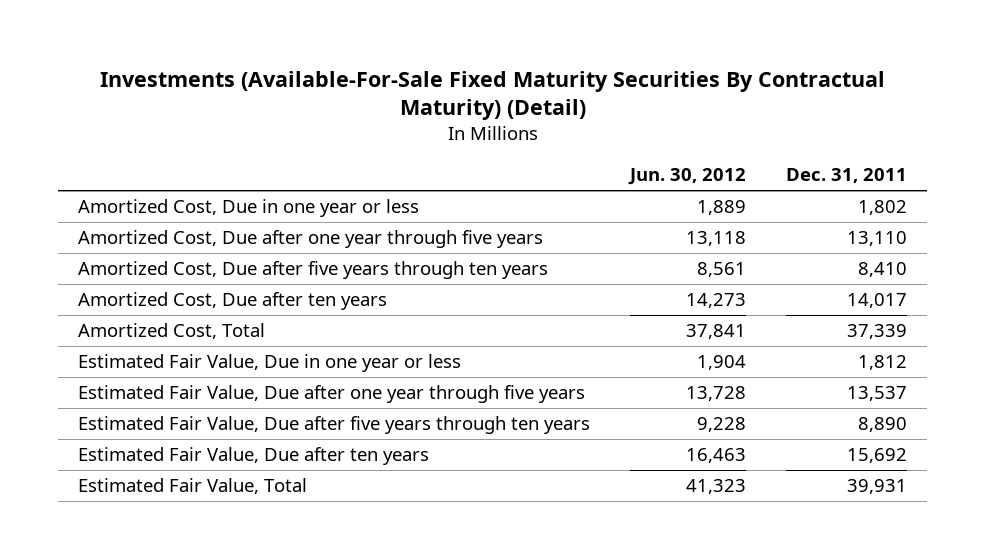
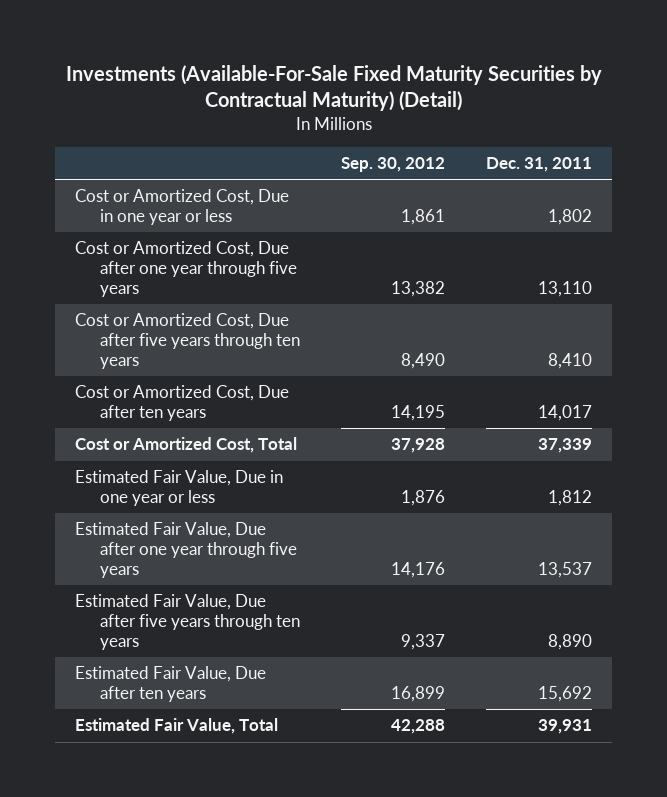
- Investments (Available-For-Sale Fixed Maturity Securities By Contractual Maturity) (Detail)
+ Investments (Available-For-Sale Fixed Maturity Securities by Contractual Maturity) (Detail)
- | Jun. 30, 2012 | Dec. 31, 2011
+ | Sep. 30, 2012 | Dec. 31, 2011
- Amortized Cost, Due in one year or less | 1,889 | 1,802
- Amortized Cost, Due after one year through five years | 13,118 | 13,110
- Amortized Cost, Due after five years through ten years | 8,561 | 8,410
- Amortized Cost, Due after ten years | 14,273 | 14,017
- Amortized Cost, Total | 37,841 | 37,339
+ Cost or Amortized Cost, Due in one year or less | 1,861 | 1,802
+ Cost or Amortized Cost, Due after one year through five years | 13,382 | 13,110
+ Cost or Amortized Cost, Due after five years through ten years | 8,490 | 8,410
+ Cost or Amortized Cost, Due after ten years | 14,195 | 14,017
+ Cost or Amortized Cost, Total | 37,928 | 37,339

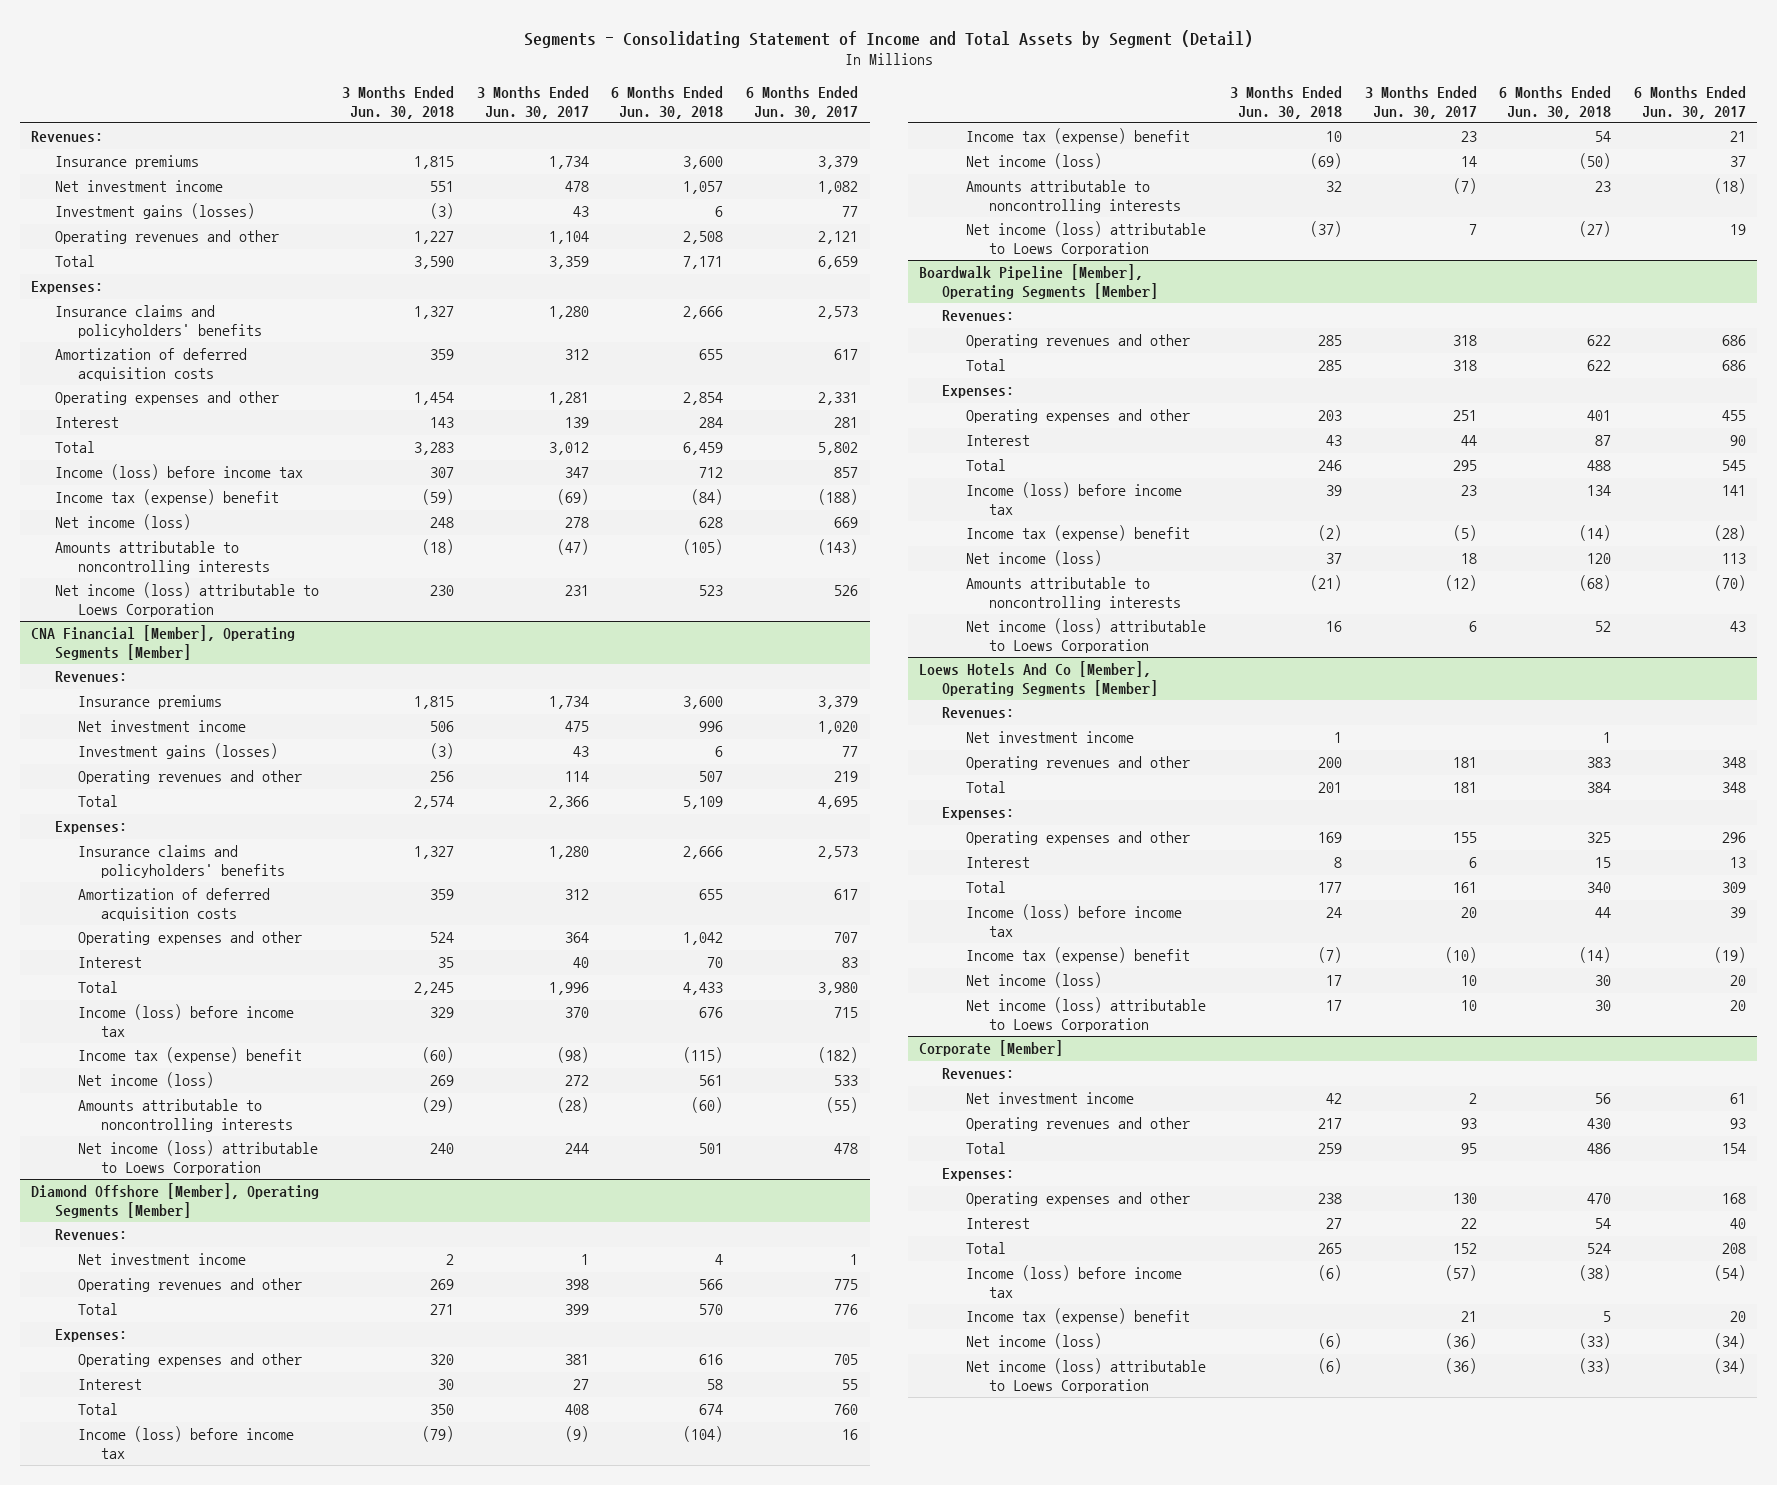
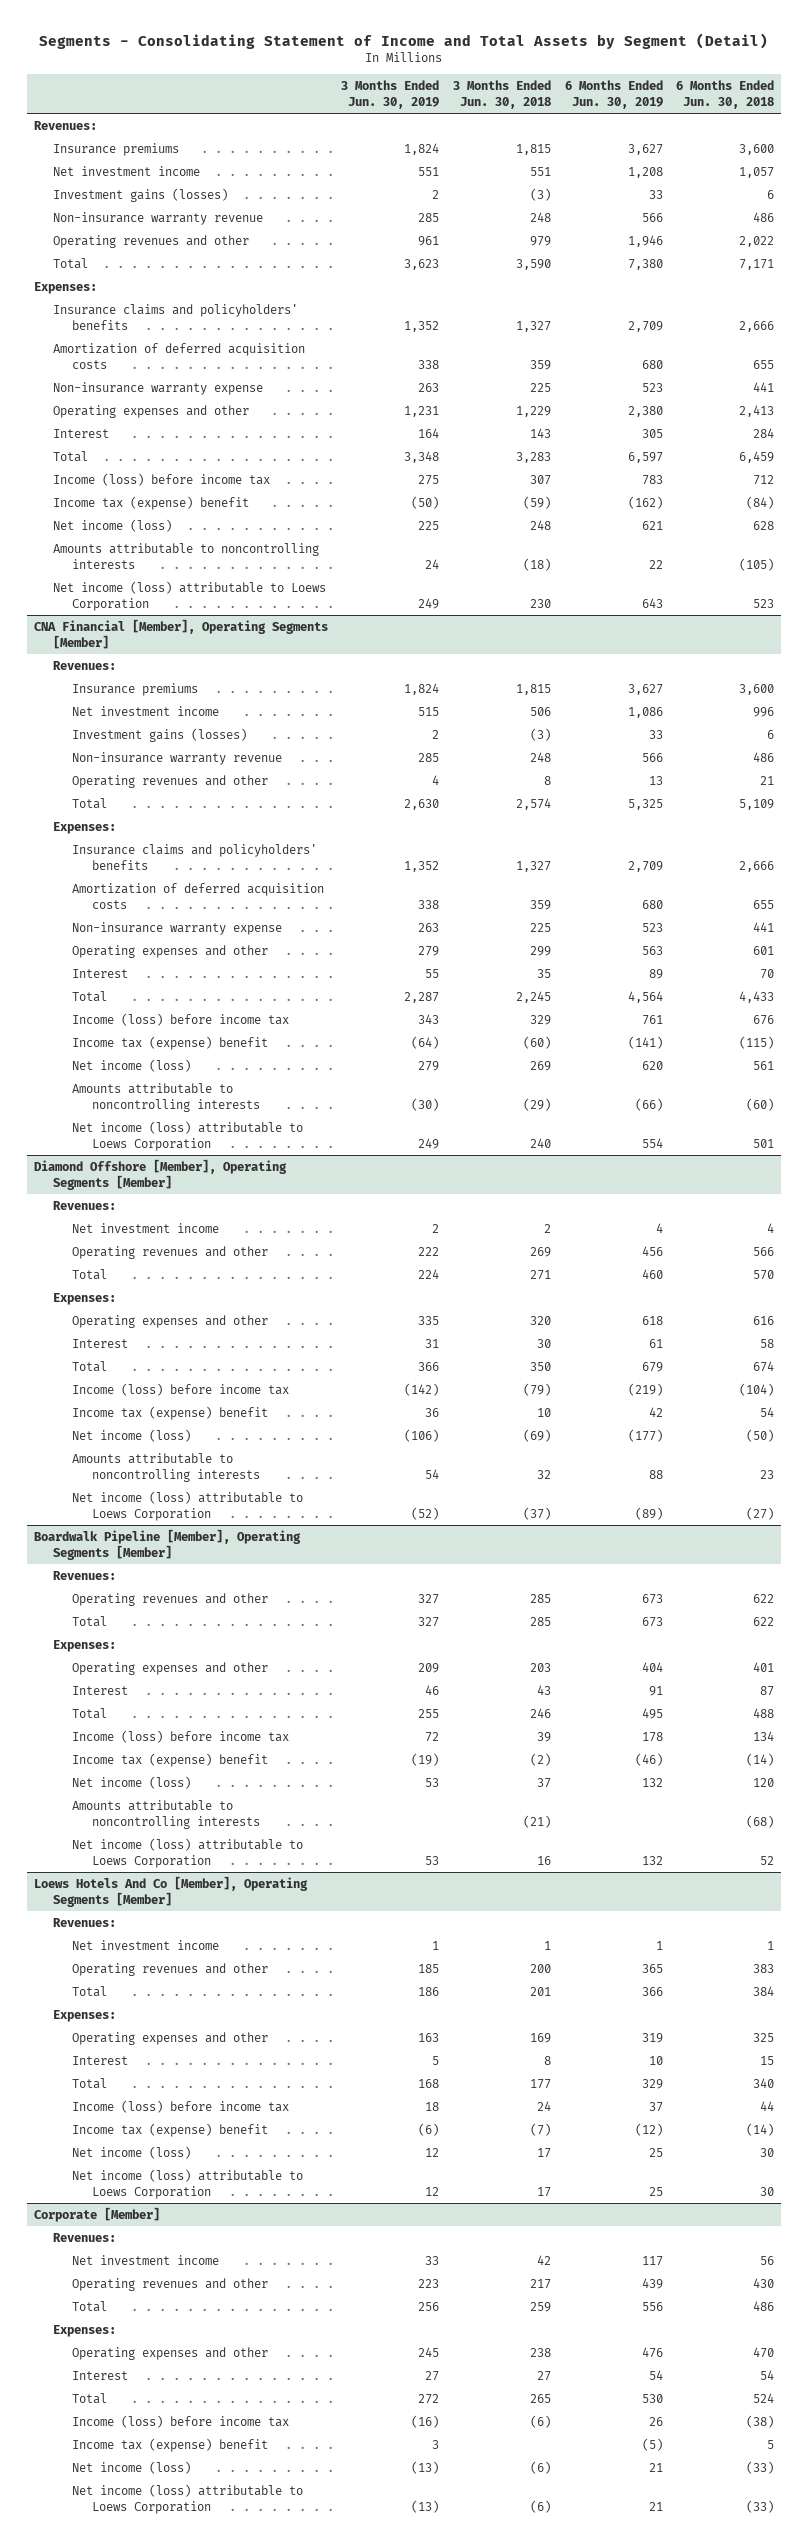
- | 3 Months Ended Jun. 30, 2018 | 3 Months Ended Jun. 30, 2017 | 6 Months Ended Jun. 30, 2018 | 6 Months Ended Jun. 30, 2017
+ | 3 Months Ended Jun. 30, 2019 | 3 Months Ended Jun. 30, 2018 | 6 Months Ended Jun. 30, 2019 | 6 Months Ended Jun. 30, 2018
- Operating revenues and other | 1,227 | 1,104 | 2,508 | 2,121
+ Non-insurance warranty revenue | 285 | 248 | 566 | 486
+ Operating revenues and other | 961 | 979 | 1,946 | 2,022
- Operating expenses and other | 1,454 | 1,281 | 2,854 | 2,331
+ Non-insurance warranty expense | 263 | 225 | 523 | 441
+ Operating expenses and other | 1,231 | 1,229 | 2,380 | 2,413
@ CNA Financial [Member], Operating Segments [Member]
- Operating revenues and other | 256 | 114 | 507 | 219
+ Non-insurance warranty revenue | 285 | 248 | 566 | 486
+ Operating revenues and other | 4 | 8 | 13 | 21
- Operating expenses and other | 524 | 364 | 1,042 | 707
+ Non-insurance warranty expense | 263 | 225 | 523 | 441
+ Operating expenses and other | 279 | 299 | 563 | 601

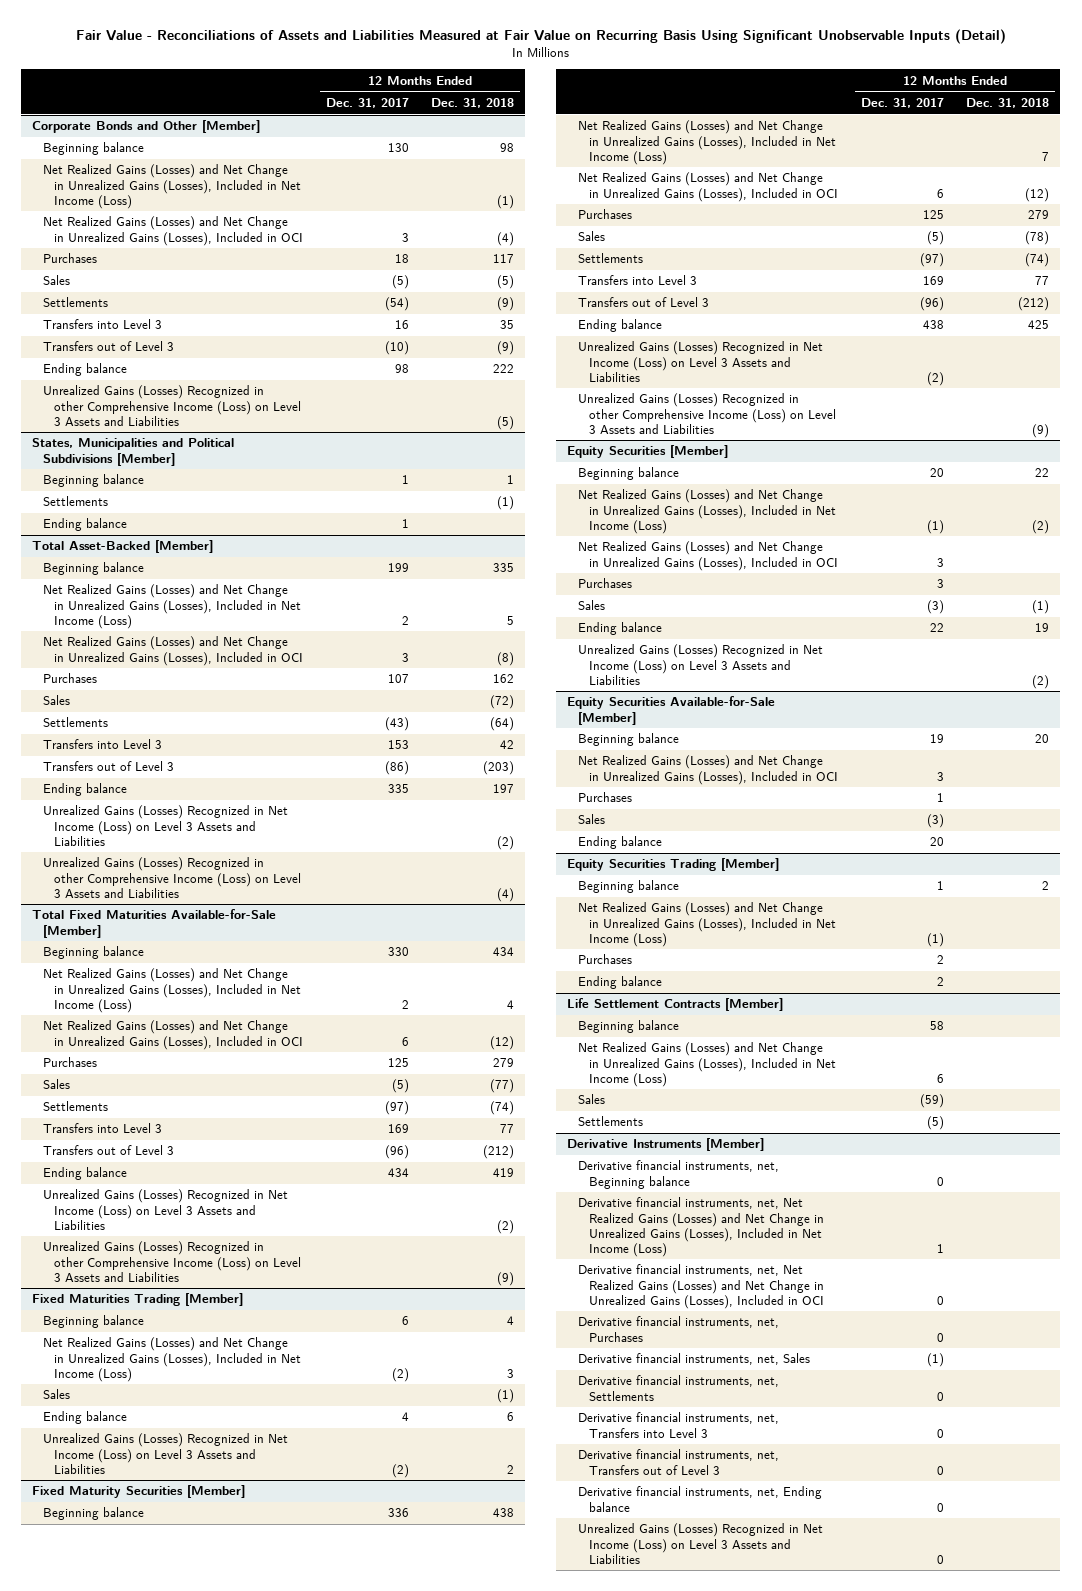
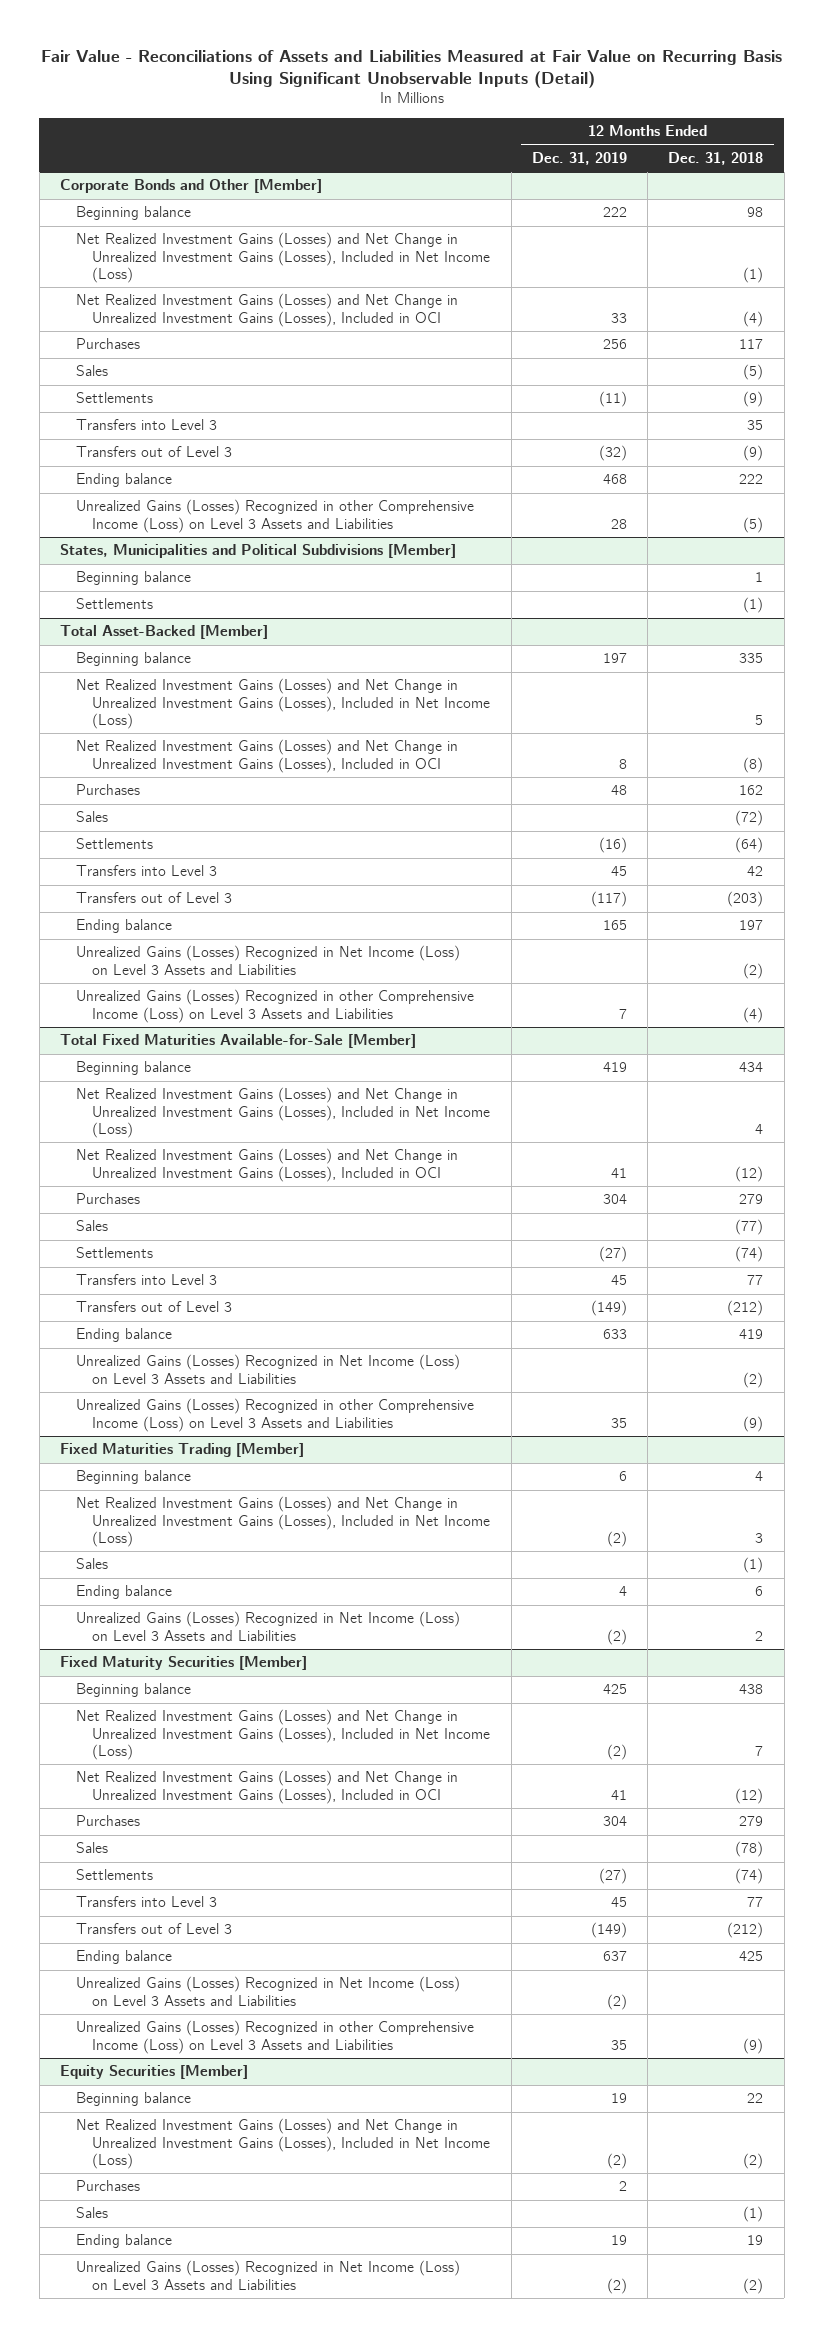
- | 12 Months Ended Dec. 31, 2017 | 12 Months Ended Dec. 31, 2018
+ | 12 Months Ended Dec. 31, 2019 | 12 Months Ended Dec. 31, 2018
@ Corporate Bonds and Other [Member]
- Net Realized Gains (Losses) and Net Change in Unrealized Gains (Losses), Included in Net Income (Loss) | | (1)
- Net Realized Gains (Losses) and Net Change in Unrealized Gains (Losses), Included in OCI | 3 | (4)
+ Net Realized Investment Gains (Losses) and Net Change in Unrealized Investment Gains (Losses), Included in Net Income (Loss) | | (1)
+ Net Realized Investment Gains (Losses) and Net Change in Unrealized Investment Gains (Losses), Included in OCI | 33 | (4)
@ States, Municipalities and Political Subdivisions [Member]
- Ending balance | 1 |
@ Total Asset-Backed [Member]
- Net Realized Gains (Losses) and Net Change in Unrealized Gains (Losses), Included in Net Income (Loss) | 2 | 5
- Net Realized Gains (Losses) and Net Change in Unrealized Gains (Losses), Included in OCI | 3 | (8)
+ Net Realized Investment Gains (Losses) and Net Change in Unrealized Investment Gains (Losses), Included in Net Income (Loss) | | 5
+ Net Realized Investment Gains (Losses) and Net Change in Unrealized Investment Gains (Losses), Included in OCI | 8 | (8)
@ Total Fixed Maturities Available-for-Sale [Member]
- Net Realized Gains (Losses) and Net Change in Unrealized Gains (Losses), Included in Net Income (Loss) | 2 | 4
- Net Realized Gains (Losses) and Net Change in Unrealized Gains (Losses), Included in OCI | 6 | (12)
+ Net Realized Investment Gains (Losses) and Net Change in Unrealized Investment Gains (Losses), Included in Net Income (Loss) | | 4
+ Net Realized Investment Gains (Losses) and Net Change in Unrealized Investment Gains (Losses), Included in OCI | 41 | (12)
@ Fixed Maturities Trading [Member]
- Net Realized Gains (Losses) and Net Change in Unrealized Gains (Losses), Included in Net Income (Loss) | (2) | 3
+ Net Realized Investment Gains (Losses) and Net Change in Unrealized Investment Gains (Losses), Included in Net Income (Loss) | (2) | 3
@ Fixed Maturity Securities [Member]
- Net Realized Gains (Losses) and Net Change in Unrealized Gains (Losses), Included in Net Income (Loss) | | 7
- Net Realized Gains (Losses) and Net Change in Unrealized Gains (Losses), Included in OCI | 6 | (12)
+ Net Realized Investment Gains (Losses) and Net Change in Unrealized Investment Gains (Losses), Included in Net Income (Loss) | (2) | 7
+ Net Realized Investment Gains (Losses) and Net Change in Unrealized Investment Gains (Losses), Included in OCI | 41 | (12)
@ Equity Securities [Member]
- Net Realized Gains (Losses) and Net Change in Unrealized Gains (Losses), Included in Net Income (Loss) | (1) | (2)
- Net Realized Gains (Losses) and Net Change in Unrealized Gains (Losses), Included in OCI | 3 |
+ Net Realized Investment Gains (Losses) and Net Change in Unrealized Investment Gains (Losses), Included in Net Income (Loss) | (2) | (2)
- Equity Securities Available-for-Sale [Member]
- Beginning balance | 19 | 20
- Net Realized Gains (Losses) and Net Change in Unrealized Gains (Losses), Included in OCI | 3 |
- Purchases | 1 |
- Sales | (3) |
- Ending balance | 20 |
- Equity Securities Trading [Member]
- Beginning balance | 1 | 2
- Net Realized Gains (Losses) and Net Change in Unrealized Gains (Losses), Included in Net Income (Loss) | (1) |
- Purchases | 2 |
- Ending balance | 2 |
- Life Settlement Contracts [Member]
- Beginning balance | 58 |
- Net Realized Gains (Losses) and Net Change in Unrealized Gains (Losses), Included in Net Income (Loss) | 6 |
- Sales | (59) |
- Settlements | (5) |
- Derivative Instruments [Member]
- Derivative financial instruments, net, Beginning balance | 0 |
- Derivative financial instruments, net, Net Realized Gains (Losses) and Net Change in Unrealized Gains (Losses), Included in Net Income (Loss) | 1 |
- Derivative financial instruments, net, Net Realized Gains (Losses) and Net Change in Unrealized Gains (Losses), Included in OCI | 0 |
- Derivative financial instruments, net, Purchases | 0 |
- Derivative financial instruments, net, Sales | (1) |
- Derivative financial instruments, net, Settlements | 0 |
- Derivative financial instruments, net, Transfers into Level 3 | 0 |
- Derivative financial instruments, net, Transfers out of Level 3 | 0 |
- Derivative financial instruments, net, Ending balance | 0 |
- Unrealized Gains (Losses) Recognized in Net Income (Loss) on Level 3 Assets and Liabilities | 0 |

